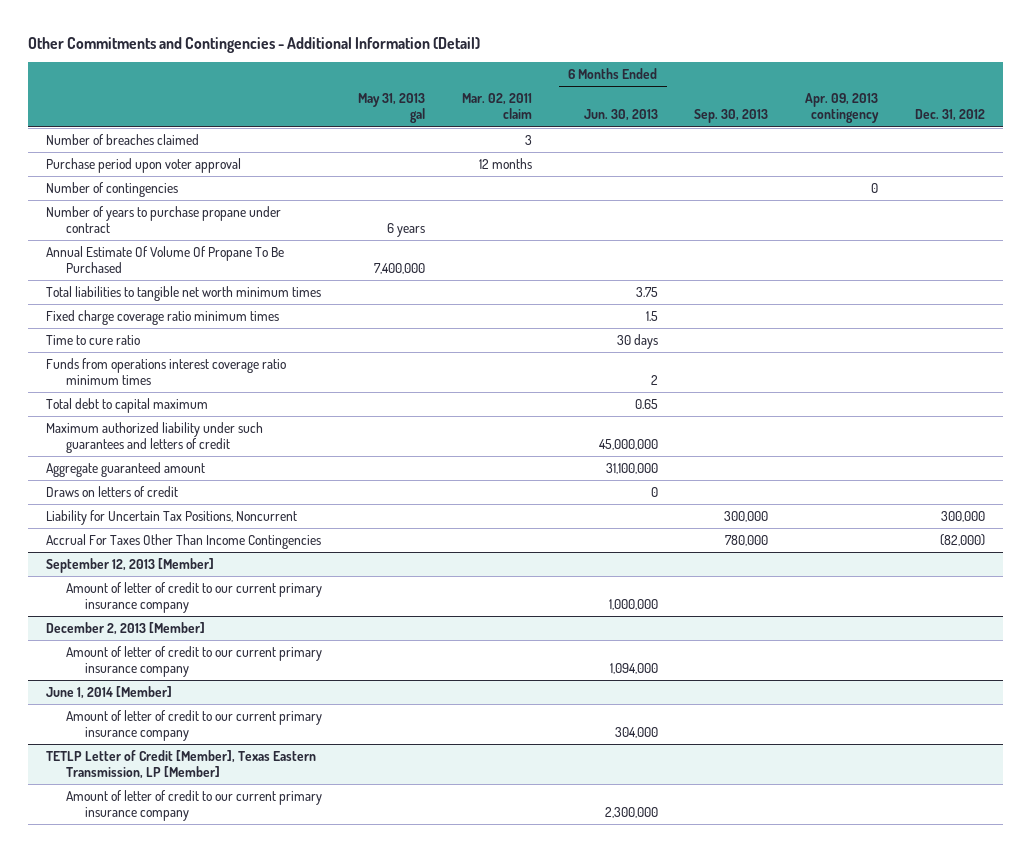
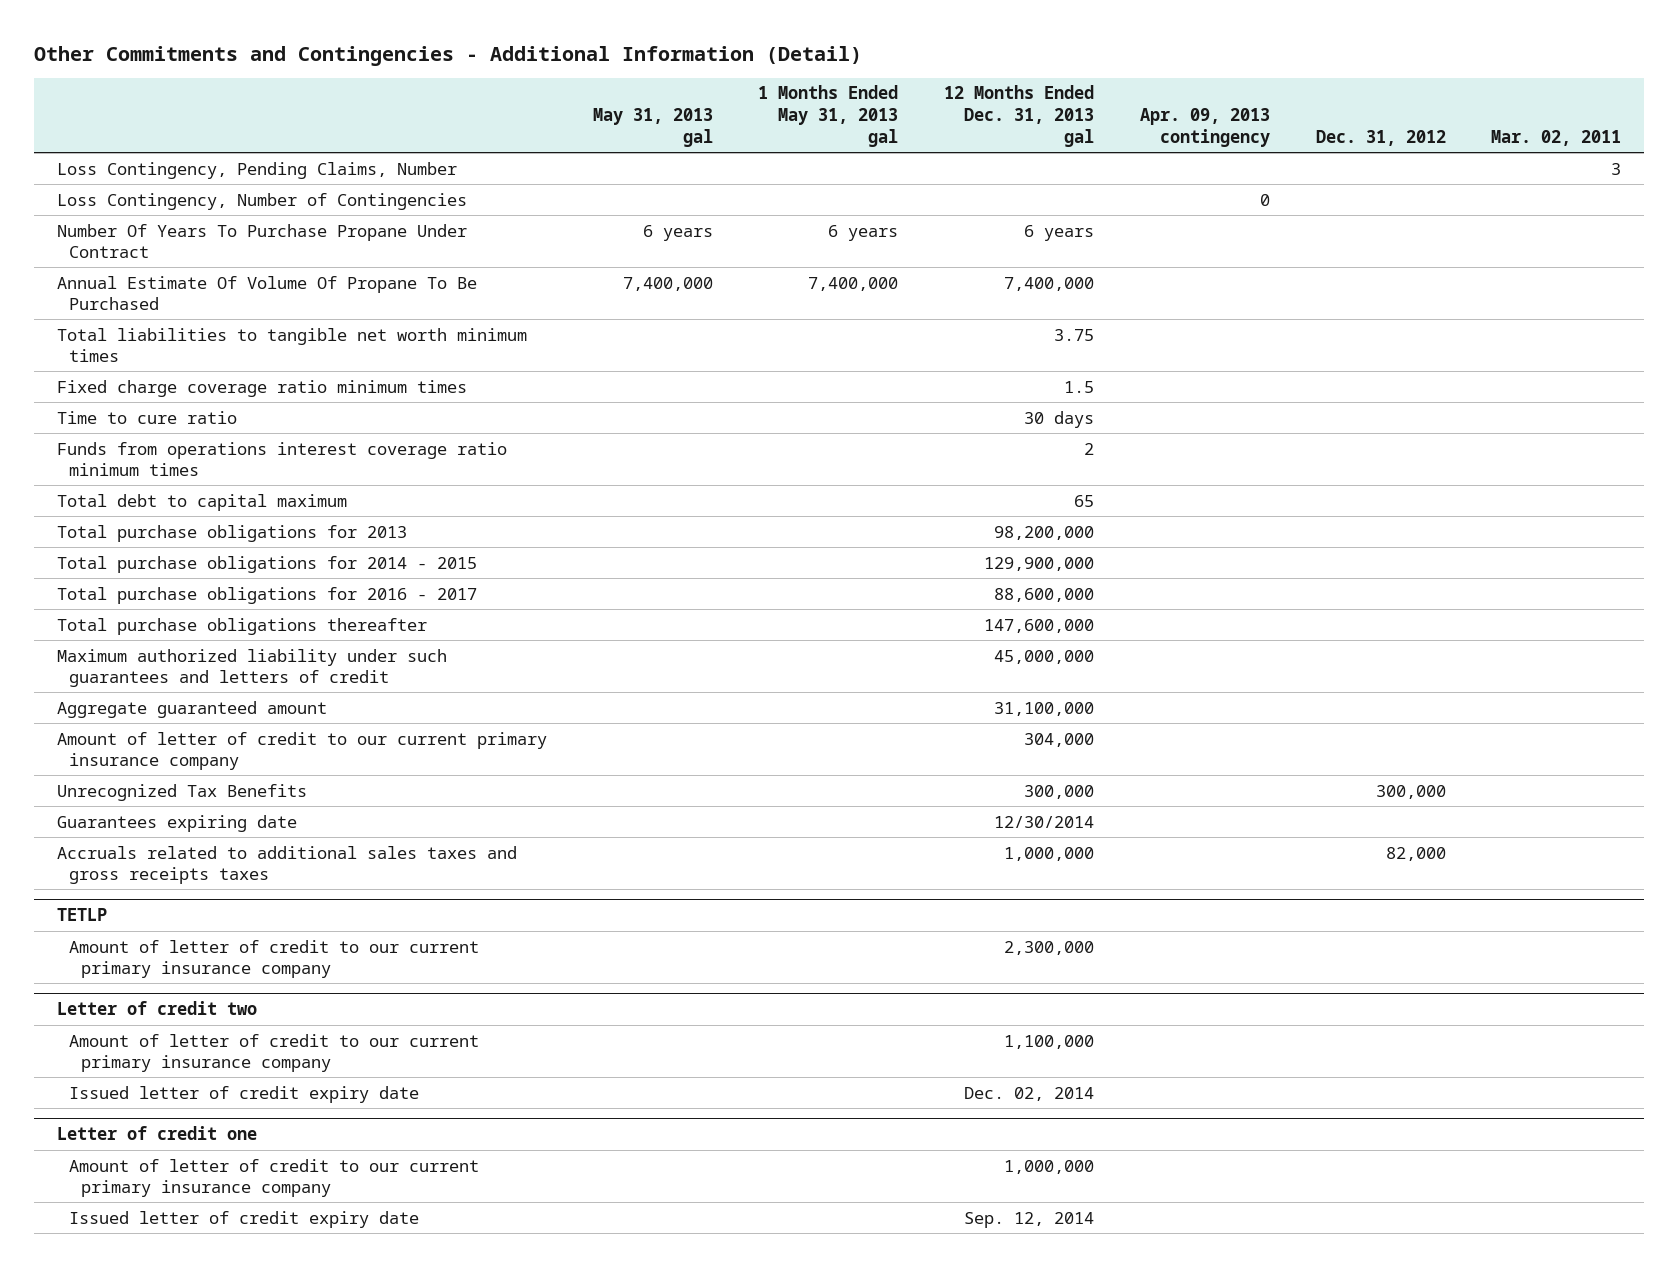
- | May 31, 2013 gal | Mar. 02, 2011 claim | 6 Months Ended Jun. 30, 2013 | Sep. 30, 2013 | Apr. 09, 2013 contingency | Dec. 31, 2012
+ | May 31, 2013 gal | 1 Months Ended May 31, 2013 gal | 12 Months Ended Dec. 31, 2013 gal | Apr. 09, 2013 contingency | Dec. 31, 2012 | Mar. 02, 2011
- Number of breaches claimed | | 3 | | | |
- Purchase period upon voter approval | | 12 months | | | |
- Number of contingencies | | | | | 0 |
- Number of years to purchase propane under contract | 6 years | | | | |
+ Loss Contingency, Pending Claims, Number | | | | | | 3
+ Loss Contingency, Number of Contingencies | | | | 0 | |
+ Number Of Years To Purchase Propane Under Contract | 6 years | 6 years | 6 years | | |
+ Total purchase obligations for 2013 | | | 98,200,000 | | |
+ Total purchase obligations for 2014 - 2015 | | | 129,900,000 | | |
+ Total purchase obligations for 2016 - 2017 | | | 88,600,000 | | |
+ Total purchase obligations thereafter | | | 147,600,000 | | |
- Draws on letters of credit | | | 0 | | |
- Liability for Uncertain Tax Positions, Noncurrent | | | | 300,000 | | 300,000
- Accrual For Taxes Other Than Income Contingencies | | | | 780,000 | | (82,000)
- September 12, 2013 [Member]
- Amount of letter of credit to our current primary insurance company | | | 1,000,000 | | |
- December 2, 2013 [Member]
- Amount of letter of credit to our current primary insurance company | | | 1,094,000 | | |
- June 1, 2014 [Member]
- Amount of letter of credit to our current primary insurance company | | | 304,000 | | |
- TETLP Letter of Credit [Member], Texas Eastern Transmission, LP [Member]
+ Amount of letter of credit to our current primary insurance company | | | 304,000 | | |
+ Unrecognized Tax Benefits | | | 300,000 | | 300,000 |
+ Guarantees expiring date | | | 12/30/2014 | | |
+ Accruals related to additional sales taxes and gross receipts taxes | | | 1,000,000 | | 82,000 |
+ TETLP
+ Letter of credit two
+ Amount of letter of credit to our current primary insurance company | | | 1,100,000 | | |
+ Issued letter of credit expiry date | | | Dec. 02, 2014 | | |
+ Letter of credit one
+ Amount of letter of credit to our current primary insurance company | | | 1,000,000 | | |
+ Issued letter of credit expiry date | | | Sep. 12, 2014 | | |

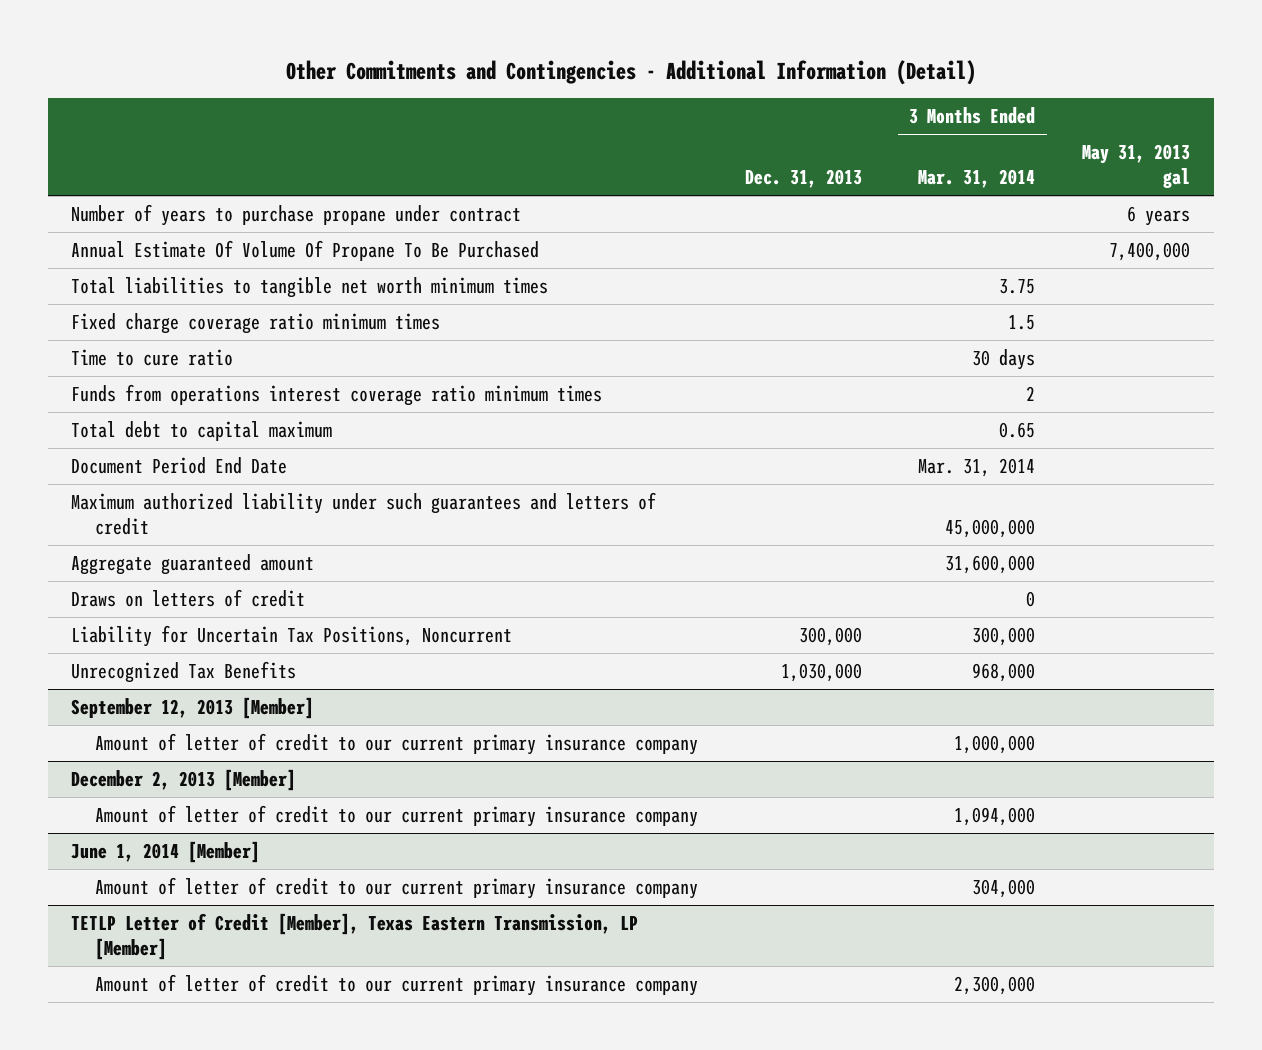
- | May 31, 2013 gal | 1 Months Ended May 31, 2013 gal | 12 Months Ended Dec. 31, 2013 gal | Apr. 09, 2013 contingency | Dec. 31, 2012 | Mar. 02, 2011
+ | Dec. 31, 2013 | 3 Months Ended Mar. 31, 2014 | May 31, 2013 gal
- Loss Contingency, Pending Claims, Number | | | | | | 3
- Loss Contingency, Number of Contingencies | | | | 0 | |
- Number Of Years To Purchase Propane Under Contract | 6 years | 6 years | 6 years | | |
+ Number of years to purchase propane under contract | | | 6 years
- Total purchase obligations for 2013 | | | 98,200,000 | | |
- Total purchase obligations for 2014 - 2015 | | | 129,900,000 | | |
- Total purchase obligations for 2016 - 2017 | | | 88,600,000 | | |
- Total purchase obligations thereafter | | | 147,600,000 | | |
+ Document Period End Date | | Mar. 31, 2014 |
- Amount of letter of credit to our current primary insurance company | | | 304,000 | | |
+ Draws on letters of credit | | 0 |
+ Liability for Uncertain Tax Positions, Noncurrent | 300,000 | 300,000 |
- Guarantees expiring date | | | 12/30/2014 | | |
- Accruals related to additional sales taxes and gross receipts taxes | | | 1,000,000 | | 82,000 |
- TETLP
+ September 12, 2013 [Member]
+ Amount of letter of credit to our current primary insurance company | | 1,000,000 |
+ December 2, 2013 [Member]
+ Amount of letter of credit to our current primary insurance company | | 1,094,000 |
+ June 1, 2014 [Member]
+ Amount of letter of credit to our current primary insurance company | | 304,000 |
+ TETLP Letter of Credit [Member], Texas Eastern Transmission, LP [Member]
- Letter of credit two
- Amount of letter of credit to our current primary insurance company | | | 1,100,000 | | |
- Issued letter of credit expiry date | | | Dec. 02, 2014 | | |
- Letter of credit one
- Amount of letter of credit to our current primary insurance company | | | 1,000,000 | | |
- Issued letter of credit expiry date | | | Sep. 12, 2014 | | |

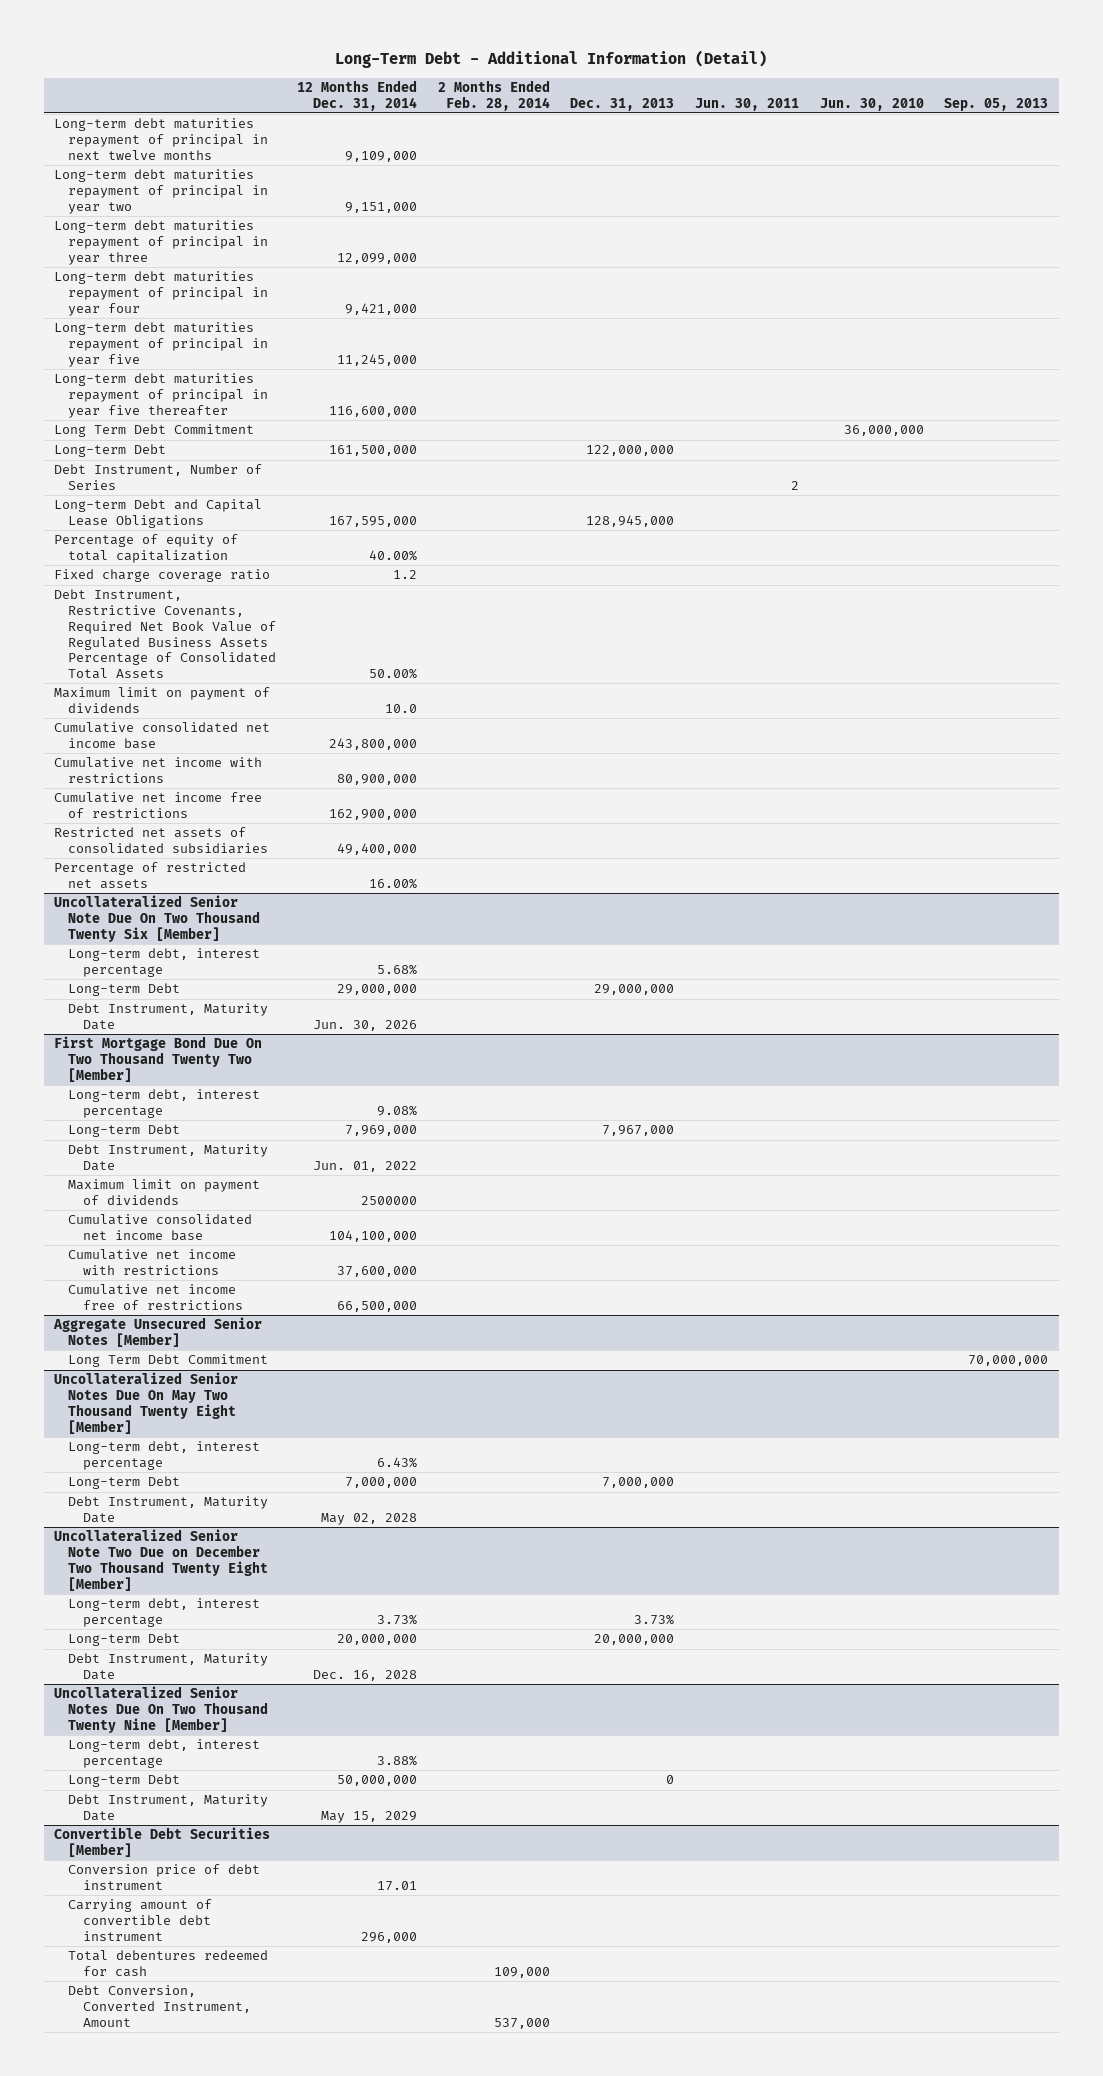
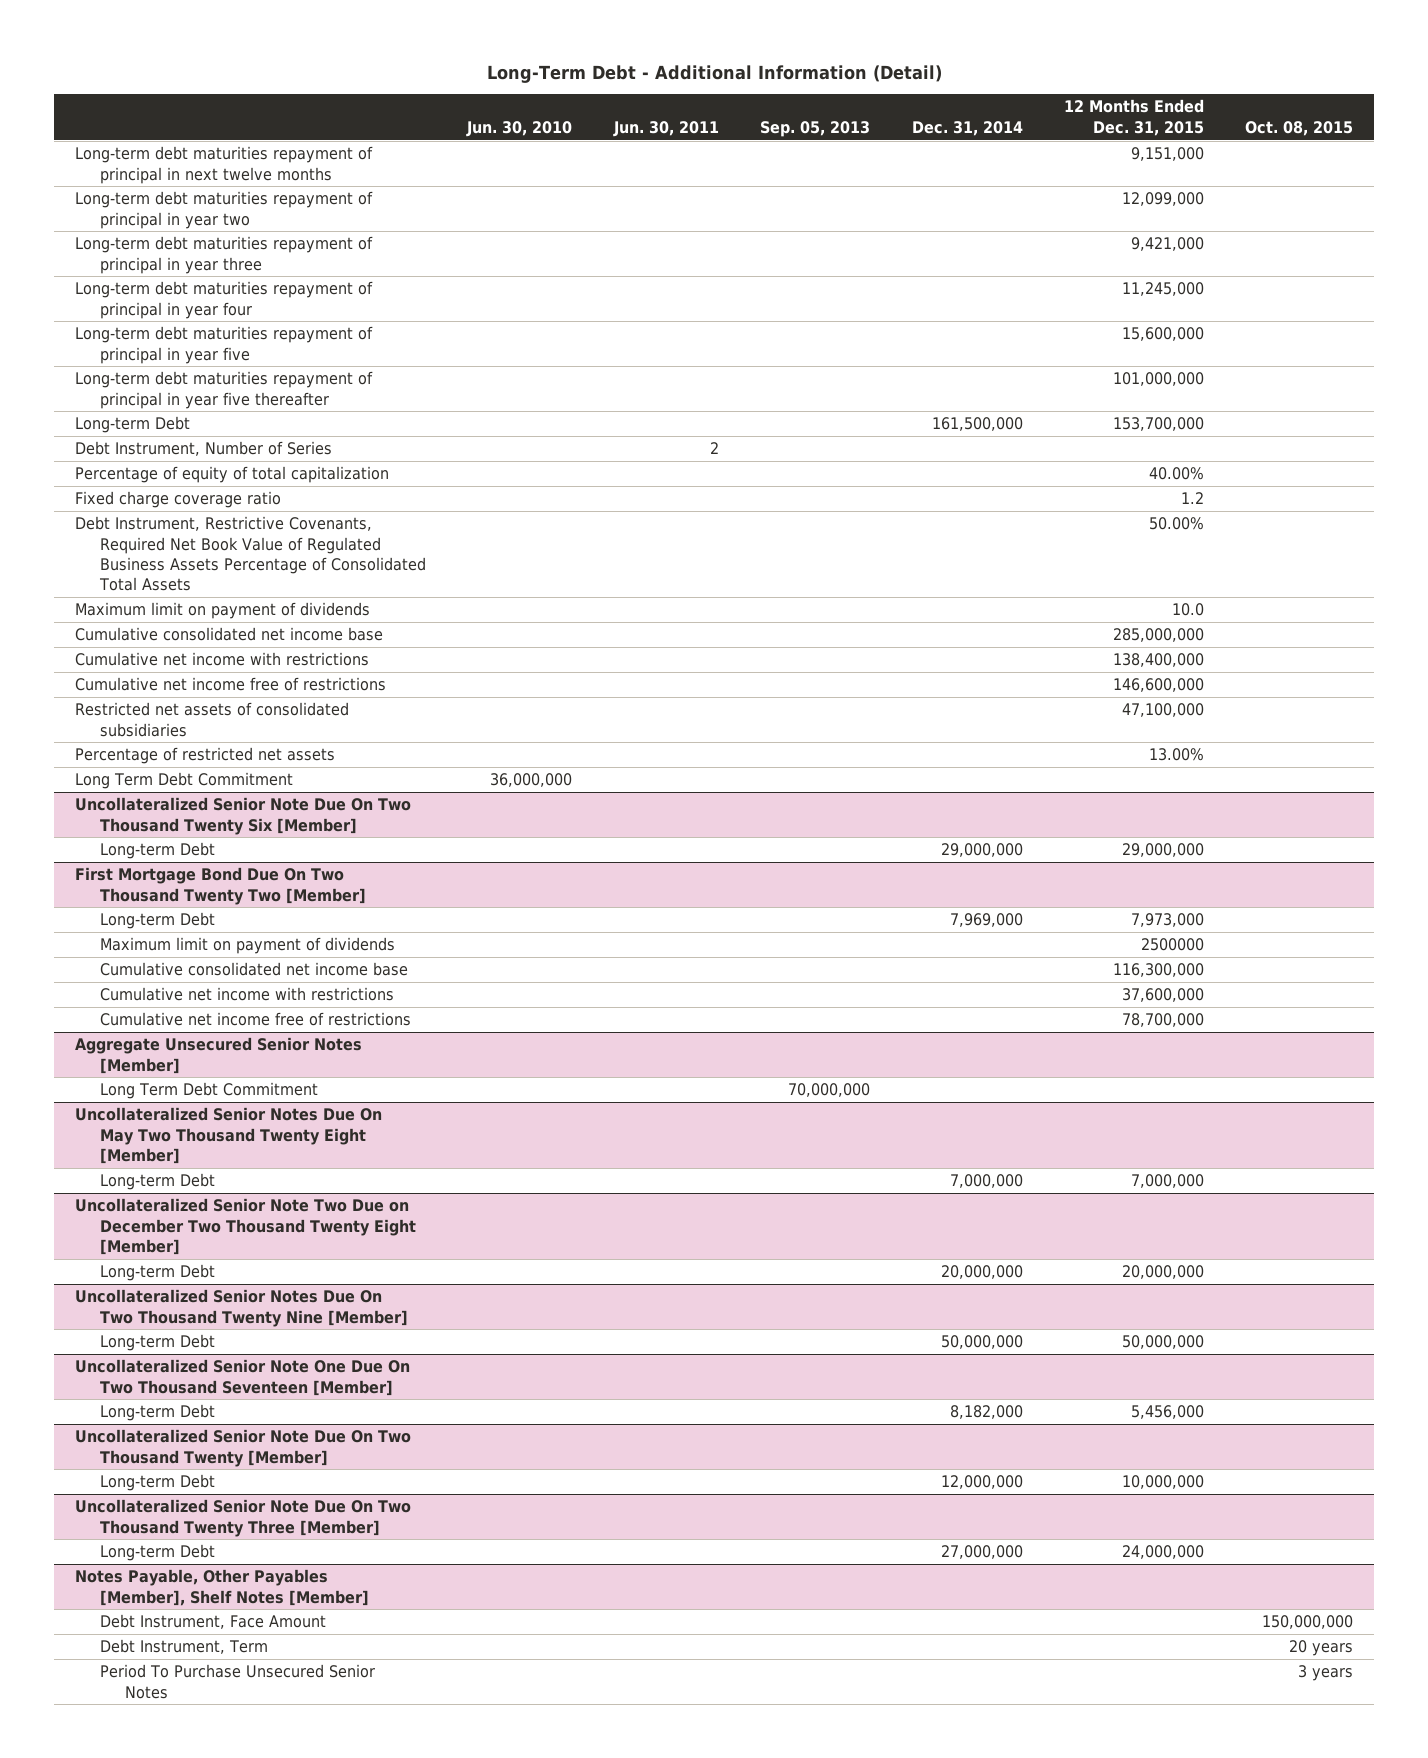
- | 12 Months Ended Dec. 31, 2014 | 2 Months Ended Feb. 28, 2014 | Dec. 31, 2013 | Jun. 30, 2011 | Jun. 30, 2010 | Sep. 05, 2013
+ | Jun. 30, 2010 | Jun. 30, 2011 | Sep. 05, 2013 | Dec. 31, 2014 | 12 Months Ended Dec. 31, 2015 | Oct. 08, 2015
- Long-term Debt and Capital Lease Obligations | 167,595,000 | | 128,945,000 | | |
moved down: Long Term Debt Commitment | 36,000,000 | | | | |
@ Uncollateralized Senior Note Due On Two Thousand Twenty Six [Member]
- Long-term debt, interest percentage | 5.68% | | | | |
- Debt Instrument, Maturity Date | Jun. 30, 2026 | | | | |
@ First Mortgage Bond Due On Two Thousand Twenty Two [Member]
- Long-term debt, interest percentage | 9.08% | | | | |
- Debt Instrument, Maturity Date | Jun. 01, 2022 | | | | |
@ Uncollateralized Senior Notes Due On May Two Thousand Twenty Eight [Member]
- Long-term debt, interest percentage | 6.43% | | | | |
- Debt Instrument, Maturity Date | May 02, 2028 | | | | |
@ Uncollateralized Senior Note Two Due on December Two Thousand Twenty Eight [Member]
- Long-term debt, interest percentage | 3.73% | | 3.73% | | |
- Debt Instrument, Maturity Date | Dec. 16, 2028 | | | | |
@ Uncollateralized Senior Notes Due On Two Thousand Twenty Nine [Member]
- Long-term debt, interest percentage | 3.88% | | | | |
- Debt Instrument, Maturity Date | May 15, 2029 | | | | |
- Convertible Debt Securities [Member]
- Conversion price of debt instrument | 17.01 | | | | |
- Carrying amount of convertible debt instrument | 296,000 | | | | |
- Total debentures redeemed for cash | | 109,000 | | | |
- Debt Conversion, Converted Instrument, Amount | | 537,000 | | | |
+ Uncollateralized Senior Note One Due On Two Thousand Seventeen [Member]
+ Long-term Debt | | | | 8,182,000 | 5,456,000 |
+ Uncollateralized Senior Note Due On Two Thousand Twenty [Member]
+ Long-term Debt | | | | 12,000,000 | 10,000,000 |
+ Uncollateralized Senior Note Due On Two Thousand Twenty Three [Member]
+ Long-term Debt | | | | 27,000,000 | 24,000,000 |
+ Notes Payable, Other Payables [Member], Shelf Notes [Member]
+ Debt Instrument, Face Amount | | | | | | 150,000,000
+ Debt Instrument, Term | | | | | | 20 years
+ Period To Purchase Unsecured Senior Notes | | | | | | 3 years

